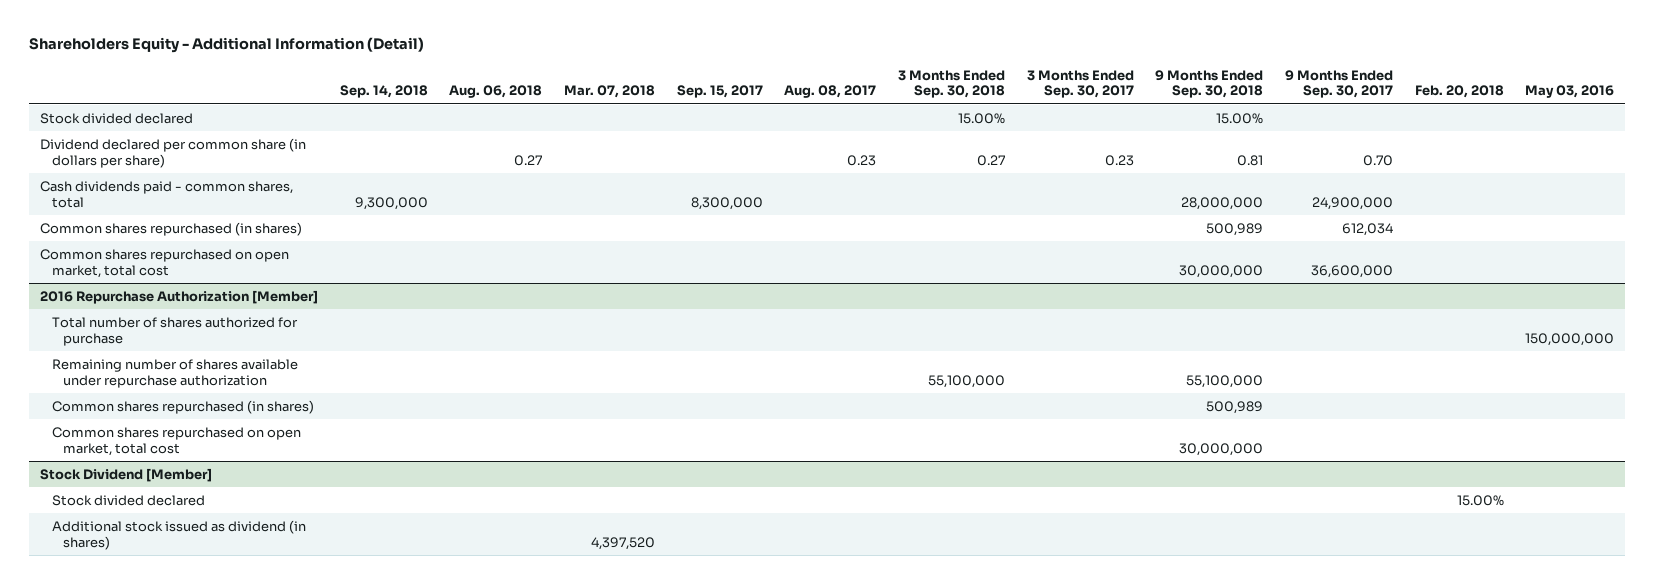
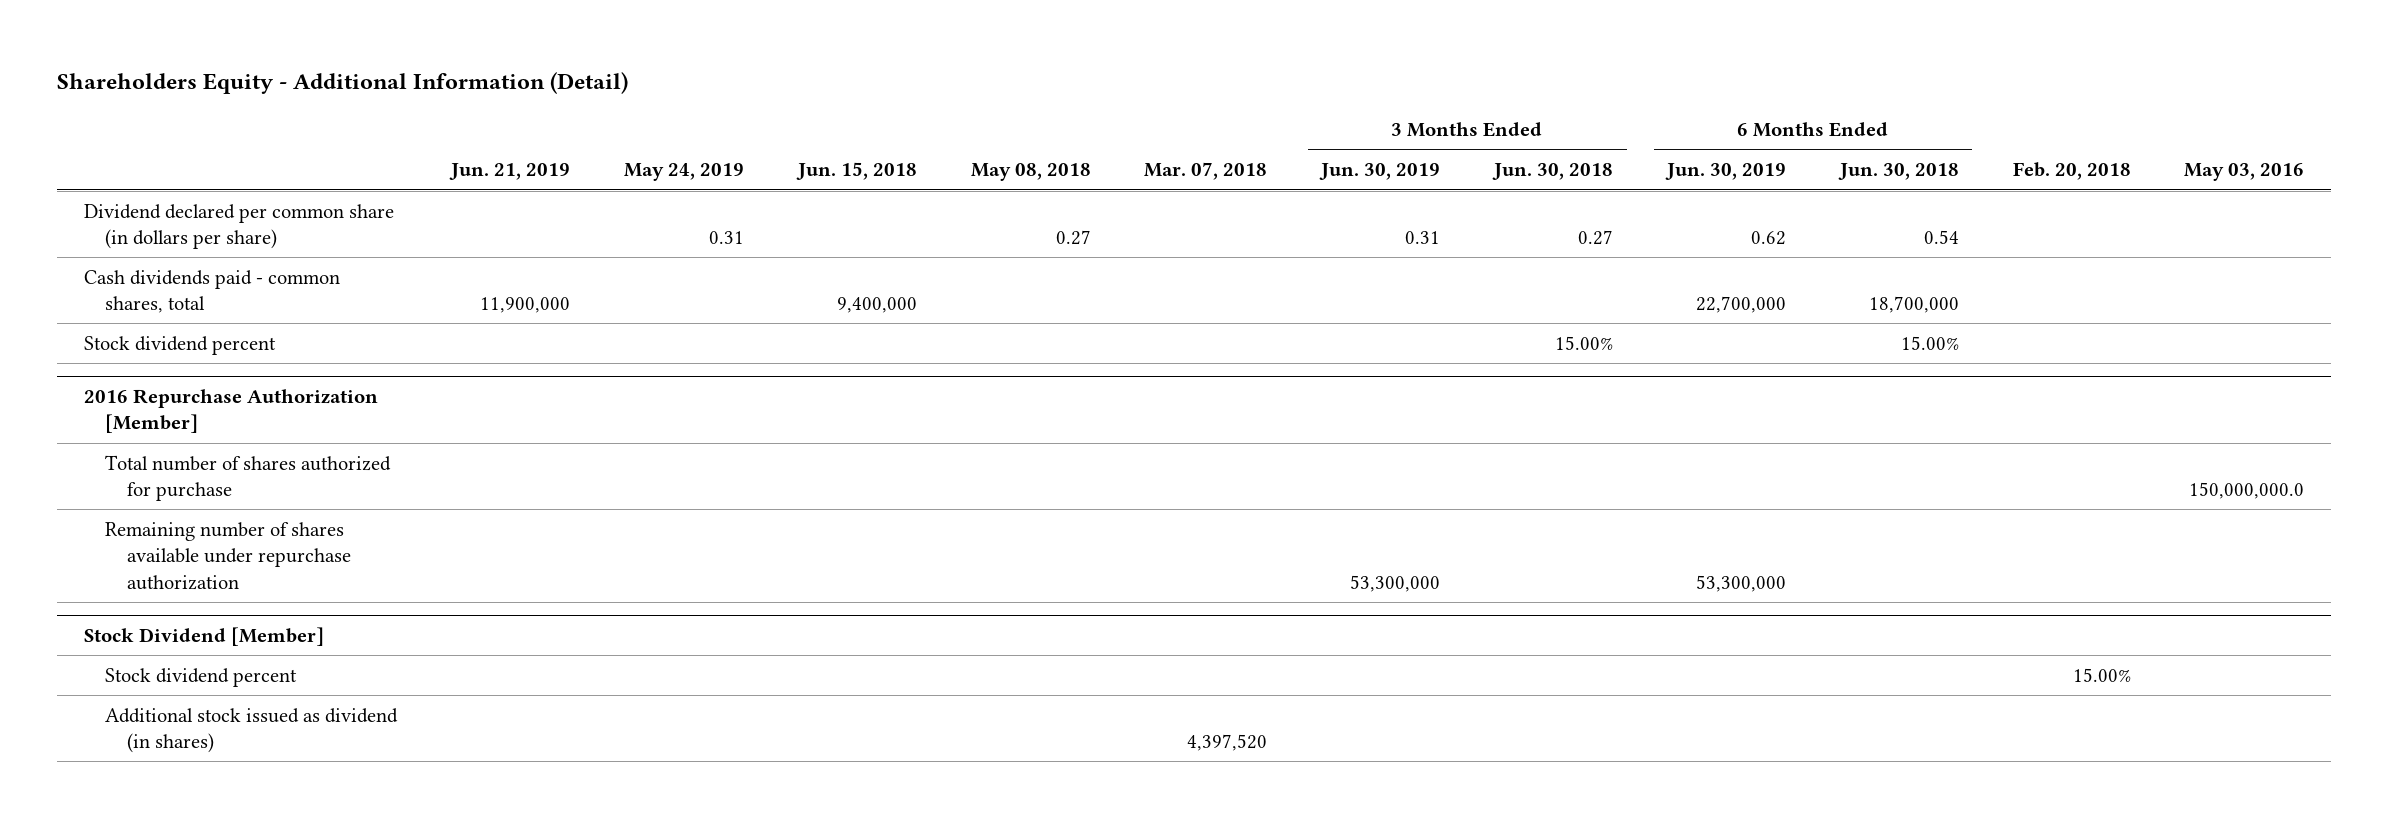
- | Sep. 14, 2018 | Aug. 06, 2018 | Mar. 07, 2018 | Sep. 15, 2017 | Aug. 08, 2017 | 3 Months Ended Sep. 30, 2018 | 3 Months Ended Sep. 30, 2017 | 9 Months Ended Sep. 30, 2018 | 9 Months Ended Sep. 30, 2017 | Feb. 20, 2018 | May 03, 2016
+ | Jun. 21, 2019 | May 24, 2019 | Jun. 15, 2018 | May 08, 2018 | Mar. 07, 2018 | 3 Months Ended Jun. 30, 2019 | 3 Months Ended Jun. 30, 2018 | 6 Months Ended Jun. 30, 2019 | 6 Months Ended Jun. 30, 2018 | Feb. 20, 2018 | May 03, 2016
- Stock divided declared | | | | | | 15.00% | | 15.00% | | |
- Common shares repurchased (in shares) | | | | | | | | 500,989 | 612,034 | |
- Common shares repurchased on open market, total cost | | | | | | | | 30,000,000 | 36,600,000 | |
+ Stock dividend percent | | | | | | | 15.00% | | 15.00% | |
@ 2016 Repurchase Authorization [Member]
- Total number of shares authorized for purchase | | | | | | | | | | | 150,000,000
+ Total number of shares authorized for purchase | | | | | | | | | | | 150,000,000.0
- Common shares repurchased (in shares) | | | | | | | | 500,989 | | |
- Common shares repurchased on open market, total cost | | | | | | | | 30,000,000 | | |
@ Stock Dividend [Member]
- Stock divided declared | | | | | | | | | | 15.00% |
+ Stock dividend percent | | | | | | | | | | 15.00% |

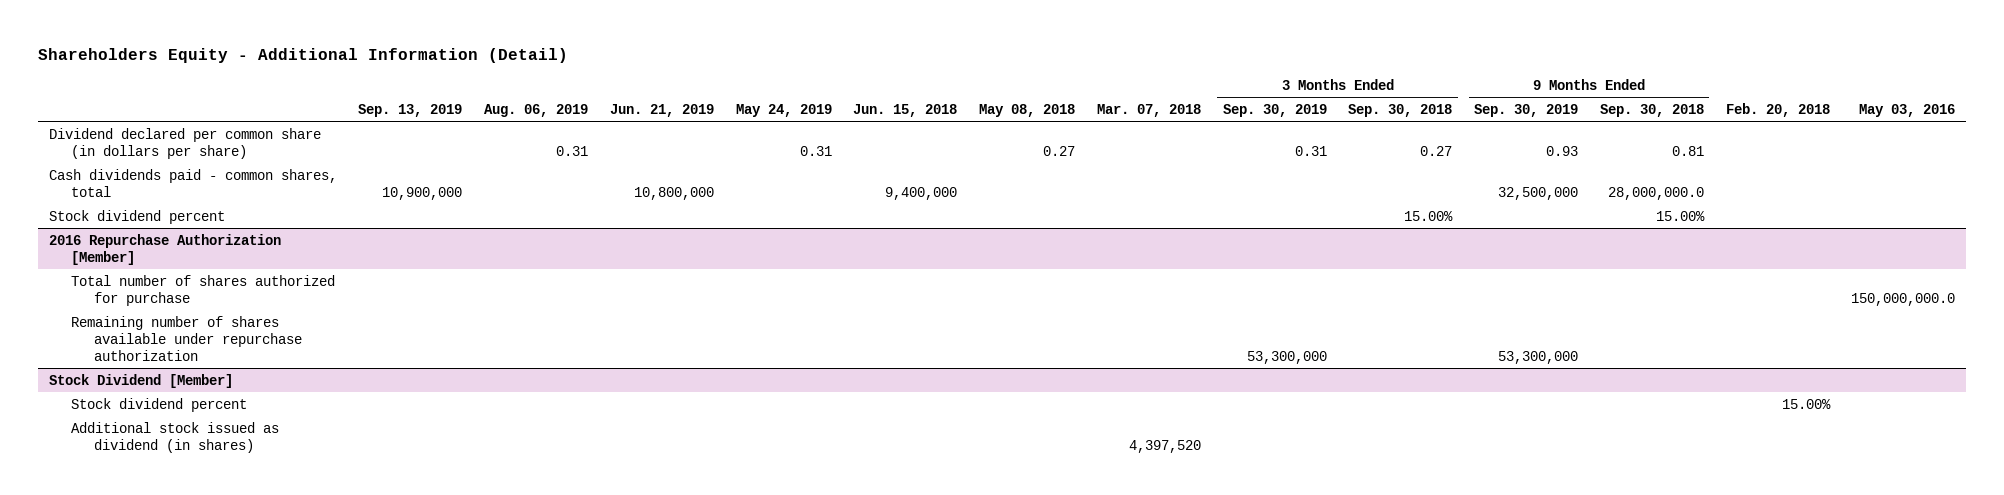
- | Jun. 21, 2019 | May 24, 2019 | Jun. 15, 2018 | May 08, 2018 | Mar. 07, 2018 | 3 Months Ended Jun. 30, 2019 | 3 Months Ended Jun. 30, 2018 | 6 Months Ended Jun. 30, 2019 | 6 Months Ended Jun. 30, 2018 | Feb. 20, 2018 | May 03, 2016
+ | Sep. 13, 2019 | Aug. 06, 2019 | Jun. 21, 2019 | May 24, 2019 | Jun. 15, 2018 | May 08, 2018 | Mar. 07, 2018 | 3 Months Ended Sep. 30, 2019 | 3 Months Ended Sep. 30, 2018 | 9 Months Ended Sep. 30, 2019 | 9 Months Ended Sep. 30, 2018 | Feb. 20, 2018 | May 03, 2016
- Cash dividends paid - common shares, total | 11,900,000 | | 9,400,000 | | | | | 22,700,000 | 18,700,000 | |
+ Cash dividends paid - common shares, total | 10,900,000 | | 10,800,000 | | 9,400,000 | | | | | 32,500,000 | 28,000,000.0 | |

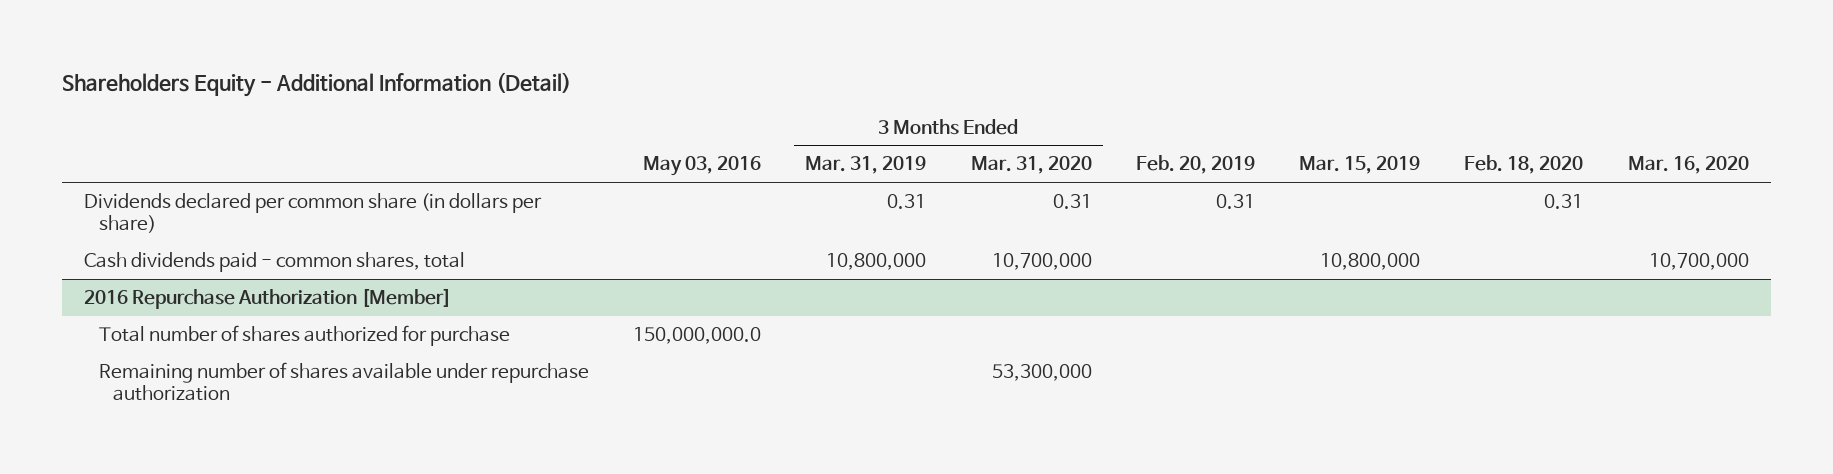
- | Sep. 13, 2019 | Aug. 06, 2019 | Jun. 21, 2019 | May 24, 2019 | Jun. 15, 2018 | May 08, 2018 | Mar. 07, 2018 | 3 Months Ended Sep. 30, 2019 | 3 Months Ended Sep. 30, 2018 | 9 Months Ended Sep. 30, 2019 | 9 Months Ended Sep. 30, 2018 | Feb. 20, 2018 | May 03, 2016
+ | May 03, 2016 | 3 Months Ended Mar. 31, 2019 | 3 Months Ended Mar. 31, 2020 | Feb. 20, 2019 | Mar. 15, 2019 | Feb. 18, 2020 | Mar. 16, 2020
- Dividend declared per common share (in dollars per share) | | 0.31 | | 0.31 | | 0.27 | | 0.31 | 0.27 | 0.93 | 0.81 | |
+ Dividends declared per common share (in dollars per share) | | 0.31 | 0.31 | 0.31 | | 0.31 |
- Stock dividend percent | | | | | | | | | 15.00% | | 15.00% | |
- Stock Dividend [Member]
- Stock dividend percent | | | | | | | | | | | | 15.00% |
- Additional stock issued as dividend (in shares) | | | | | | | 4,397,520 | | | | | |

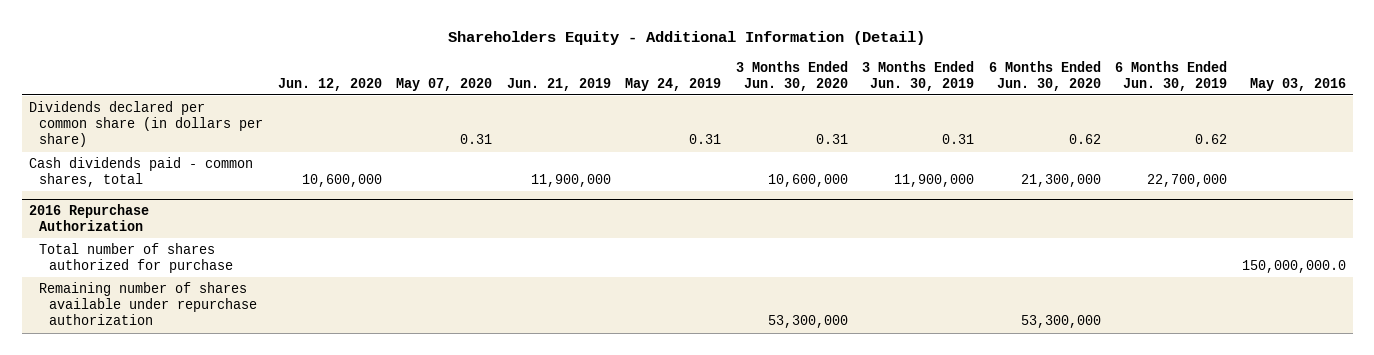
- | May 03, 2016 | 3 Months Ended Mar. 31, 2019 | 3 Months Ended Mar. 31, 2020 | Feb. 20, 2019 | Mar. 15, 2019 | Feb. 18, 2020 | Mar. 16, 2020
+ | Jun. 12, 2020 | May 07, 2020 | Jun. 21, 2019 | May 24, 2019 | 3 Months Ended Jun. 30, 2020 | 3 Months Ended Jun. 30, 2019 | 6 Months Ended Jun. 30, 2020 | 6 Months Ended Jun. 30, 2019 | May 03, 2016
- 2016 Repurchase Authorization [Member]
+ 2016 Repurchase Authorization

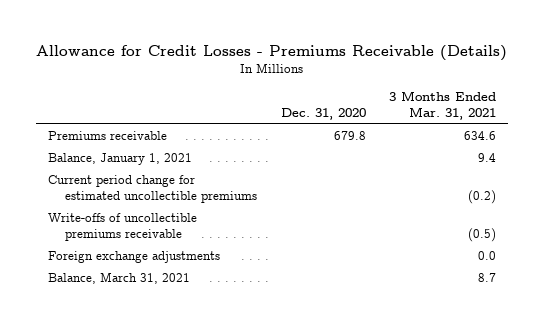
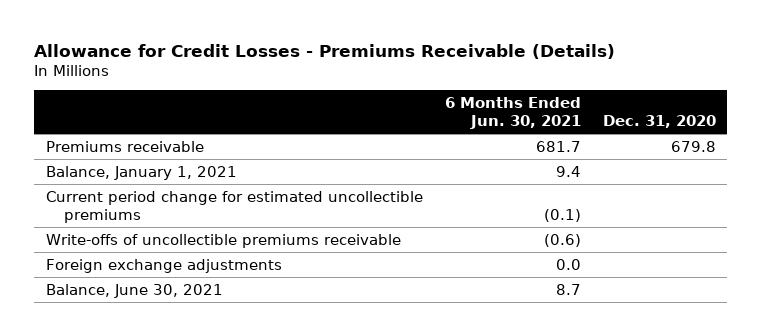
- | Dec. 31, 2020 | 3 Months Ended Mar. 31, 2021
+ | 6 Months Ended Jun. 30, 2021 | Dec. 31, 2020
- Balance, March 31, 2021 | | 8.7
+ Balance, June 30, 2021 | 8.7 |

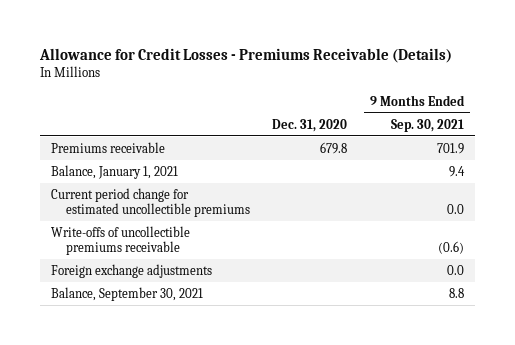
- | 6 Months Ended Jun. 30, 2021 | Dec. 31, 2020
+ | Dec. 31, 2020 | 9 Months Ended Sep. 30, 2021
- Balance, June 30, 2021 | 8.7 |
+ Balance, September 30, 2021 | | 8.8

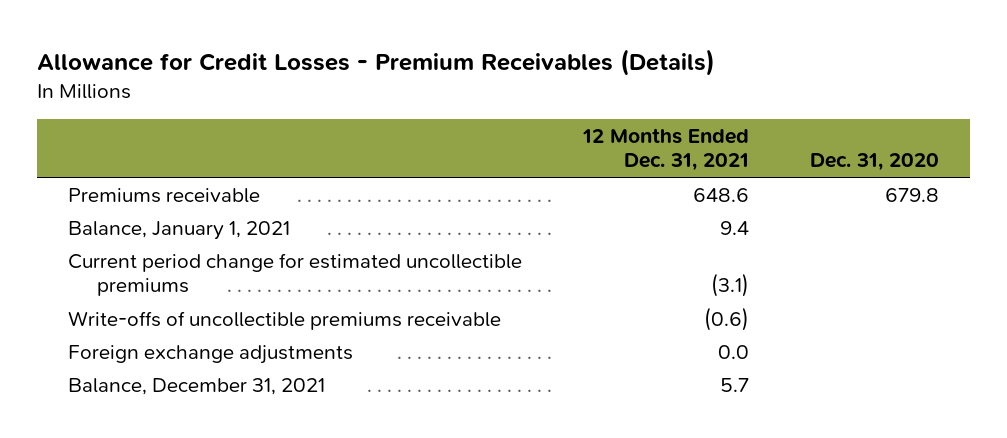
- Allowance for Credit Losses - Premiums Receivable (Details)
+ Allowance for Credit Losses - Premium Receivables (Details)
- | Dec. 31, 2020 | 9 Months Ended Sep. 30, 2021
+ | 12 Months Ended Dec. 31, 2021 | Dec. 31, 2020
- Balance, September 30, 2021 | | 8.8
+ Balance, December 31, 2021 | 5.7 |

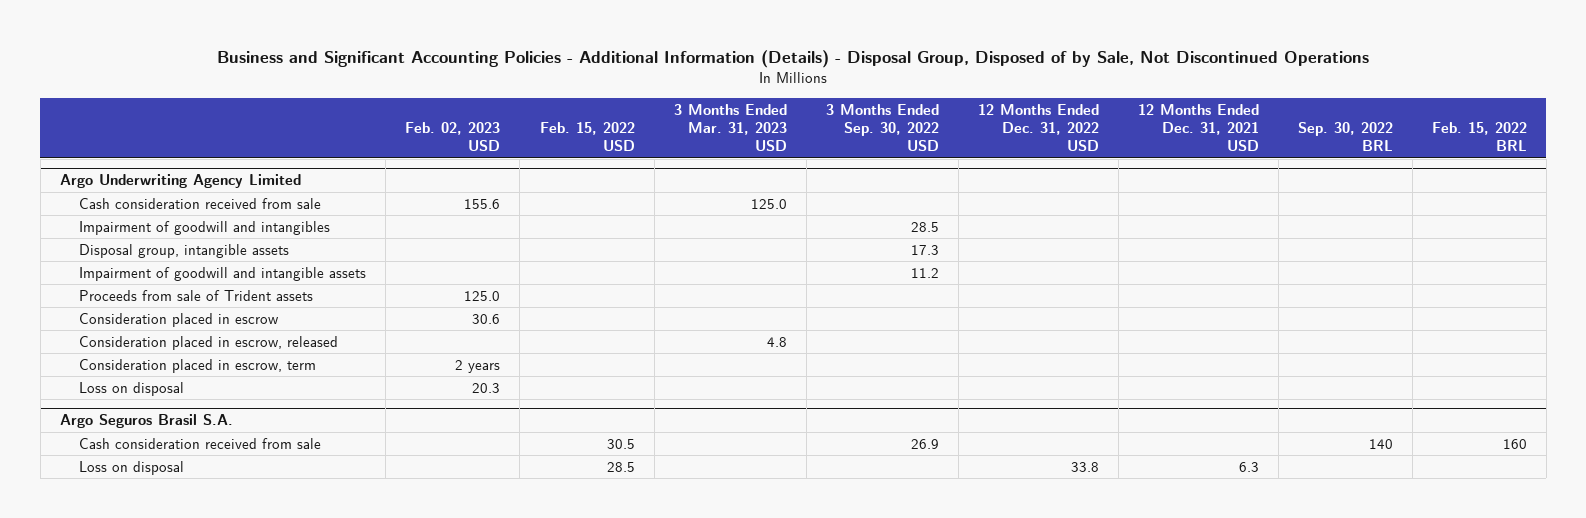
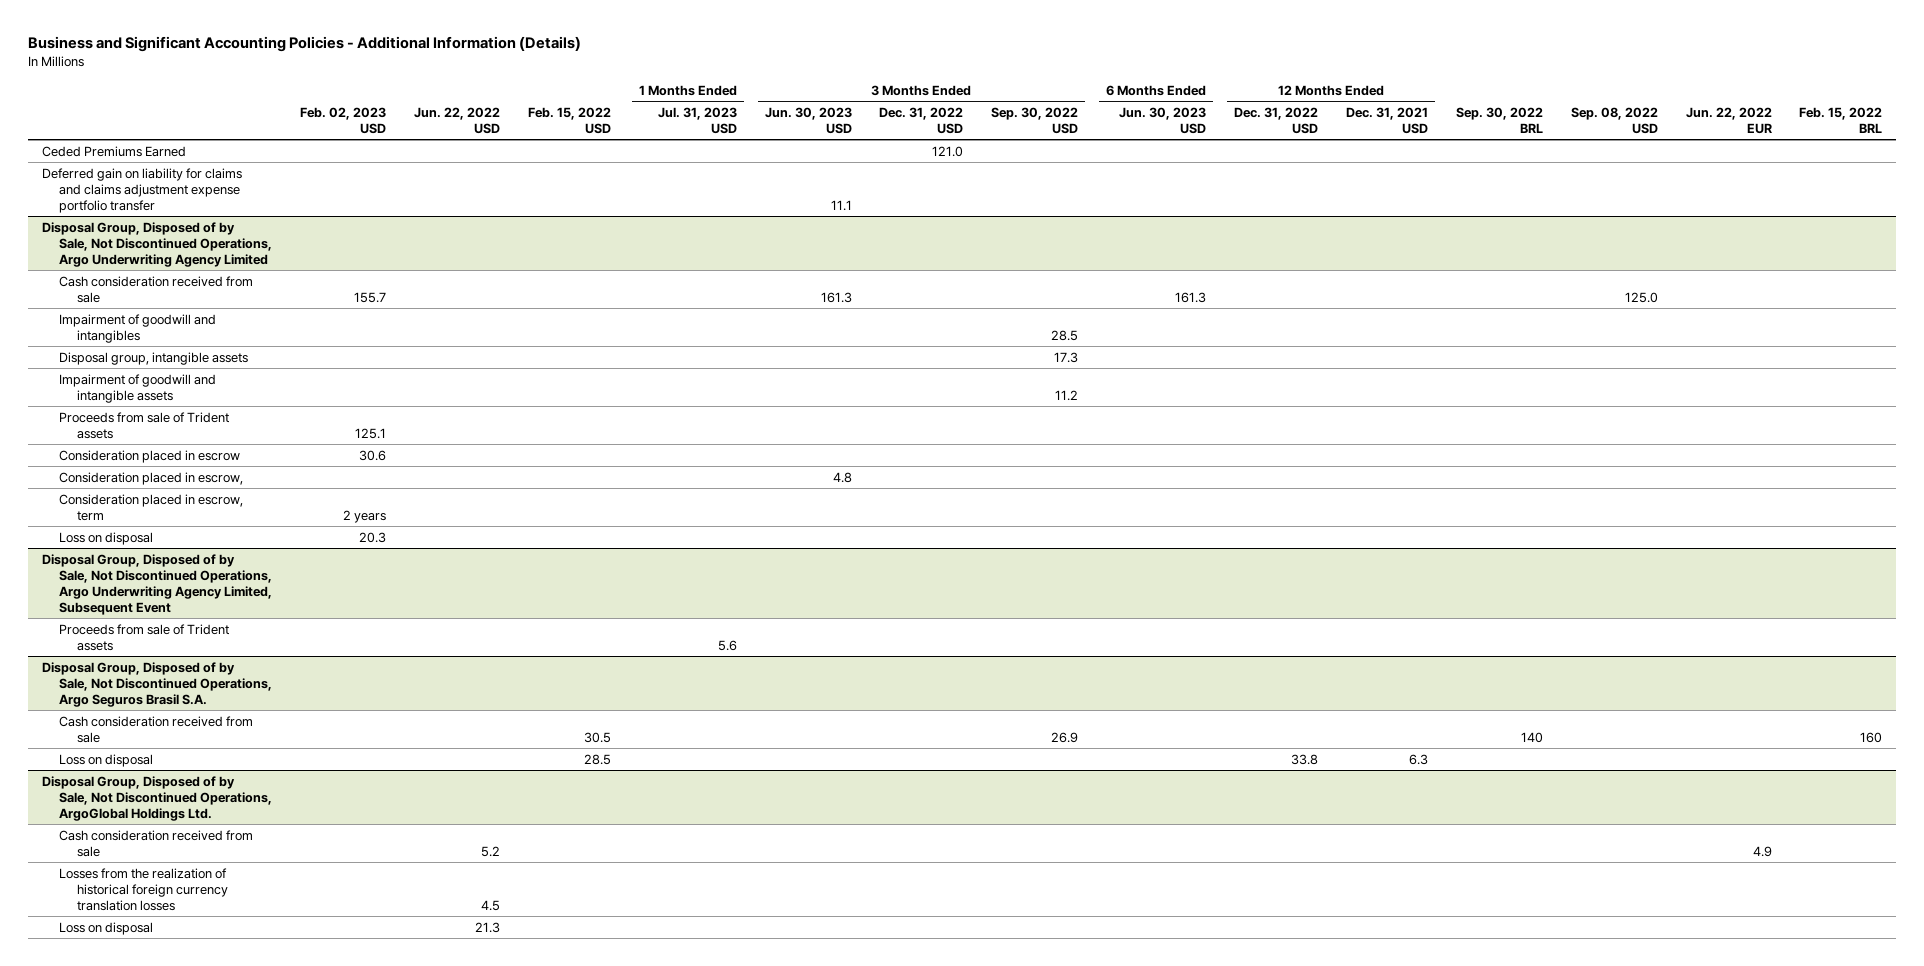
- Business and Significant Accounting Policies - Additional Information (Details) - Disposal Group, Disposed of by Sale, Not Discontinued Operations
+ Business and Significant Accounting Policies - Additional Information (Details)
- | Feb. 02, 2023 USD | Feb. 15, 2022 USD | 3 Months Ended Mar. 31, 2023 USD | 3 Months Ended Sep. 30, 2022 USD | 12 Months Ended Dec. 31, 2022 USD | 12 Months Ended Dec. 31, 2021 USD | Sep. 30, 2022 BRL | Feb. 15, 2022 BRL
+ | Feb. 02, 2023 USD | Jun. 22, 2022 USD | Feb. 15, 2022 USD | 1 Months Ended Jul. 31, 2023 USD | 3 Months Ended Jun. 30, 2023 USD | 3 Months Ended Dec. 31, 2022 USD | 3 Months Ended Sep. 30, 2022 USD | 6 Months Ended Jun. 30, 2023 USD | 12 Months Ended Dec. 31, 2022 USD | 12 Months Ended Dec. 31, 2021 USD | Sep. 30, 2022 BRL | Sep. 08, 2022 USD | Jun. 22, 2022 EUR | Feb. 15, 2022 BRL
- Argo Underwriting Agency Limited
- Cash consideration received from sale | 155.6 | | 125.0 | | | | |
+ Ceded Premiums Earned | | | | | | 121.0 | | | | | | | |
+ Deferred gain on liability for claims and claims adjustment expense portfolio transfer | | | | | 11.1 | | | | | | | | |
+ Disposal Group, Disposed of by Sale, Not Discontinued Operations, Argo Underwriting Agency Limited
+ Cash consideration received from sale | 155.7 | | | | 161.3 | | | 161.3 | | | | 125.0 | |
- Proceeds from sale of Trident assets | 125.0 | | | | | | |
+ Proceeds from sale of Trident assets | 125.1 | | | | | | | | | | | | |
- Consideration placed in escrow, released | | | 4.8 | | | | |
+ Consideration placed in escrow, | | | | | 4.8 | | | | | | | | |
- Argo Seguros Brasil S.A.
+ Disposal Group, Disposed of by Sale, Not Discontinued Operations, Argo Underwriting Agency Limited, Subsequent Event
+ Proceeds from sale of Trident assets | | | | 5.6 | | | | | | | | | |
+ Disposal Group, Disposed of by Sale, Not Discontinued Operations, Argo Seguros Brasil S.A.
+ Disposal Group, Disposed of by Sale, Not Discontinued Operations, ArgoGlobal Holdings Ltd.
+ Cash consideration received from sale | | 5.2 | | | | | | | | | | | 4.9 |
+ Losses from the realization of historical foreign currency translation losses | | 4.5 | | | | | | | | | | | |
+ Loss on disposal | | 21.3 | | | | | | | | | | | |

